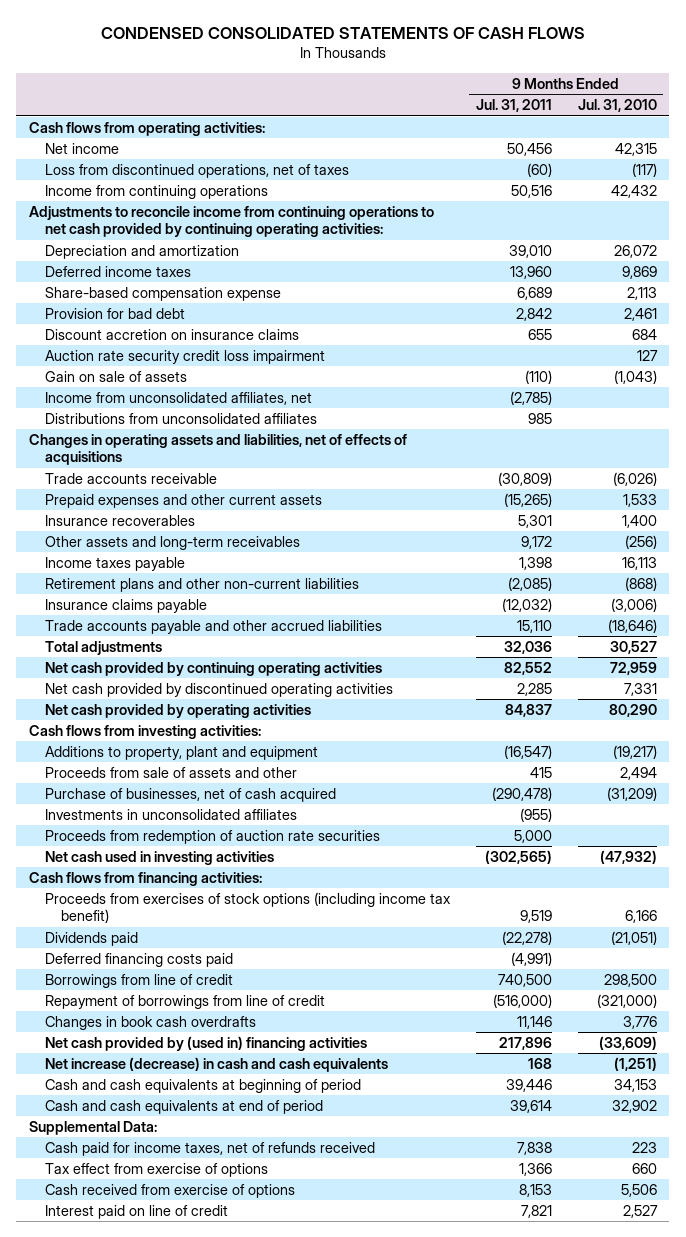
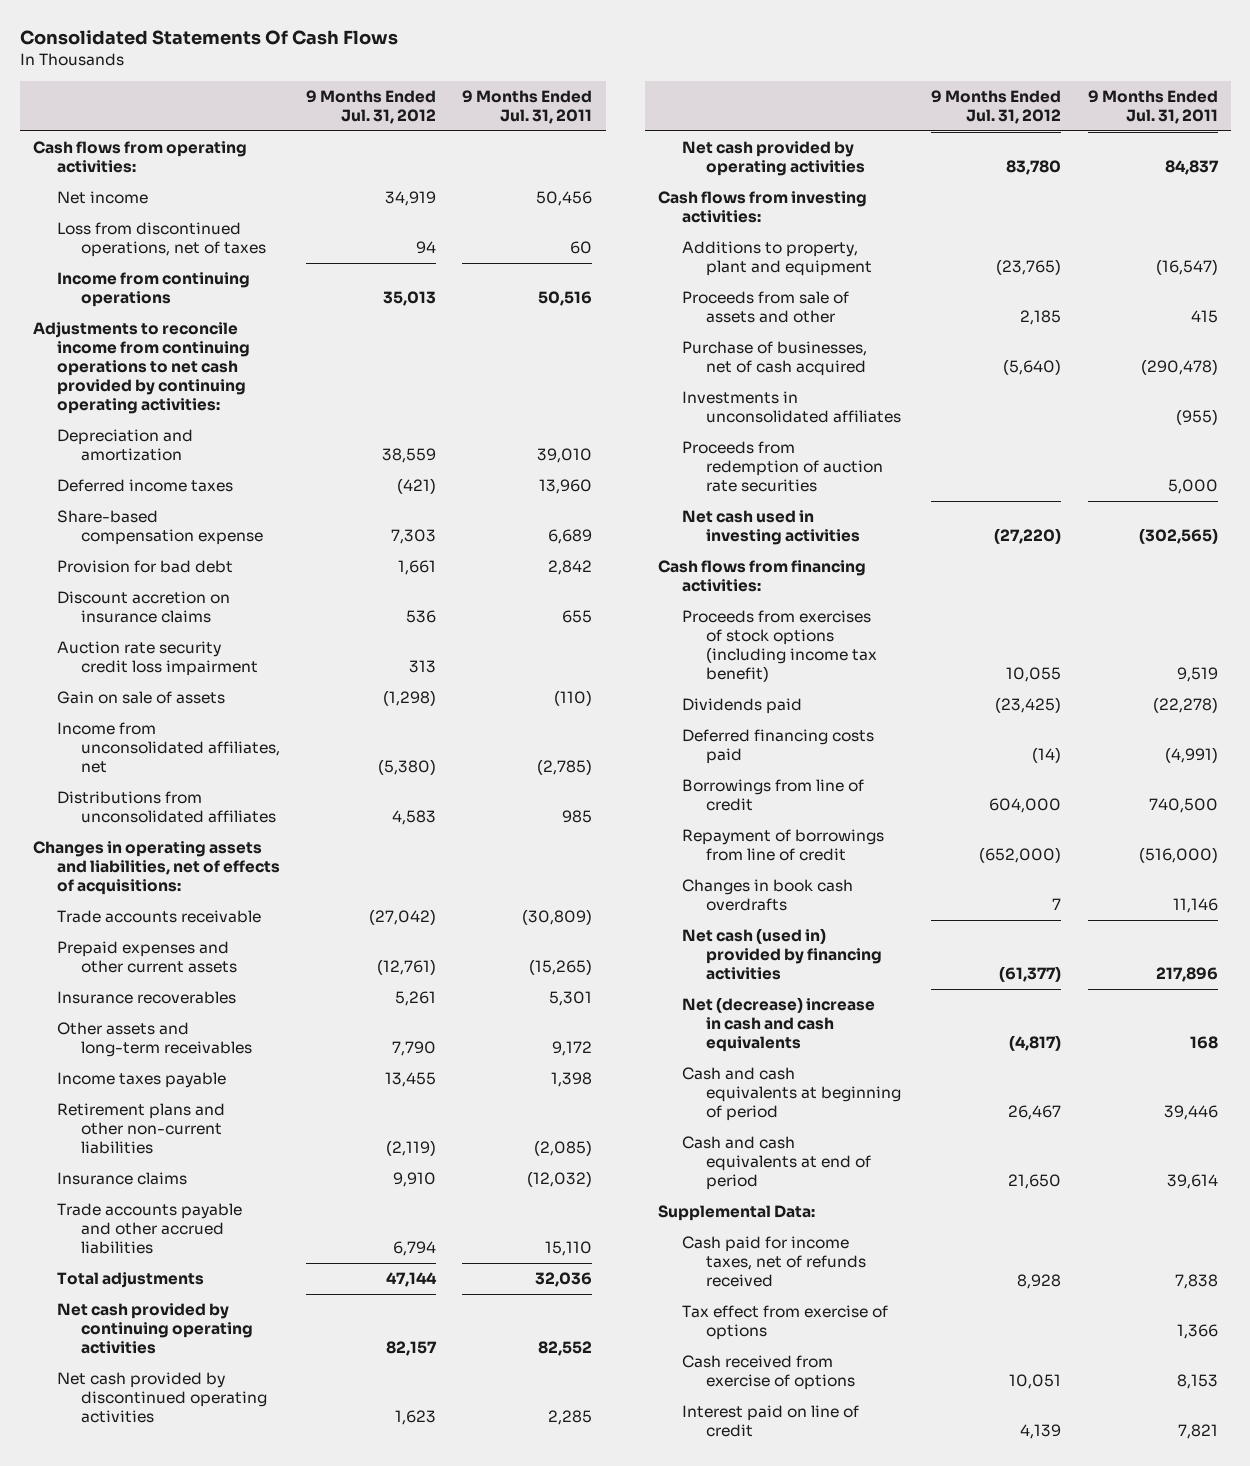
- CONDENSED CONSOLIDATED STATEMENTS OF CASH FLOWS
+ Consolidated Statements Of Cash Flows
- | 9 Months Ended Jul. 31, 2011 | 9 Months Ended Jul. 31, 2010
+ | 9 Months Ended Jul. 31, 2012 | 9 Months Ended Jul. 31, 2011
- Loss from discontinued operations, net of taxes | (60) | (117)
+ Loss from discontinued operations, net of taxes | 94 | 60
- Changes in operating assets and liabilities, net of effects of acquisitions
+ Changes in operating assets and liabilities, net of effects of acquisitions:
- Insurance claims payable | (12,032) | (3,006)
+ Insurance claims | 9,910 | (12,032)
- Net cash provided by (used in) financing activities | 217,896 | (33,609)
- Net increase (decrease) in cash and cash equivalents | 168 | (1,251)
+ Net cash (used in) provided by financing activities | (61,377) | 217,896
+ Net (decrease) increase in cash and cash equivalents | (4,817) | 168

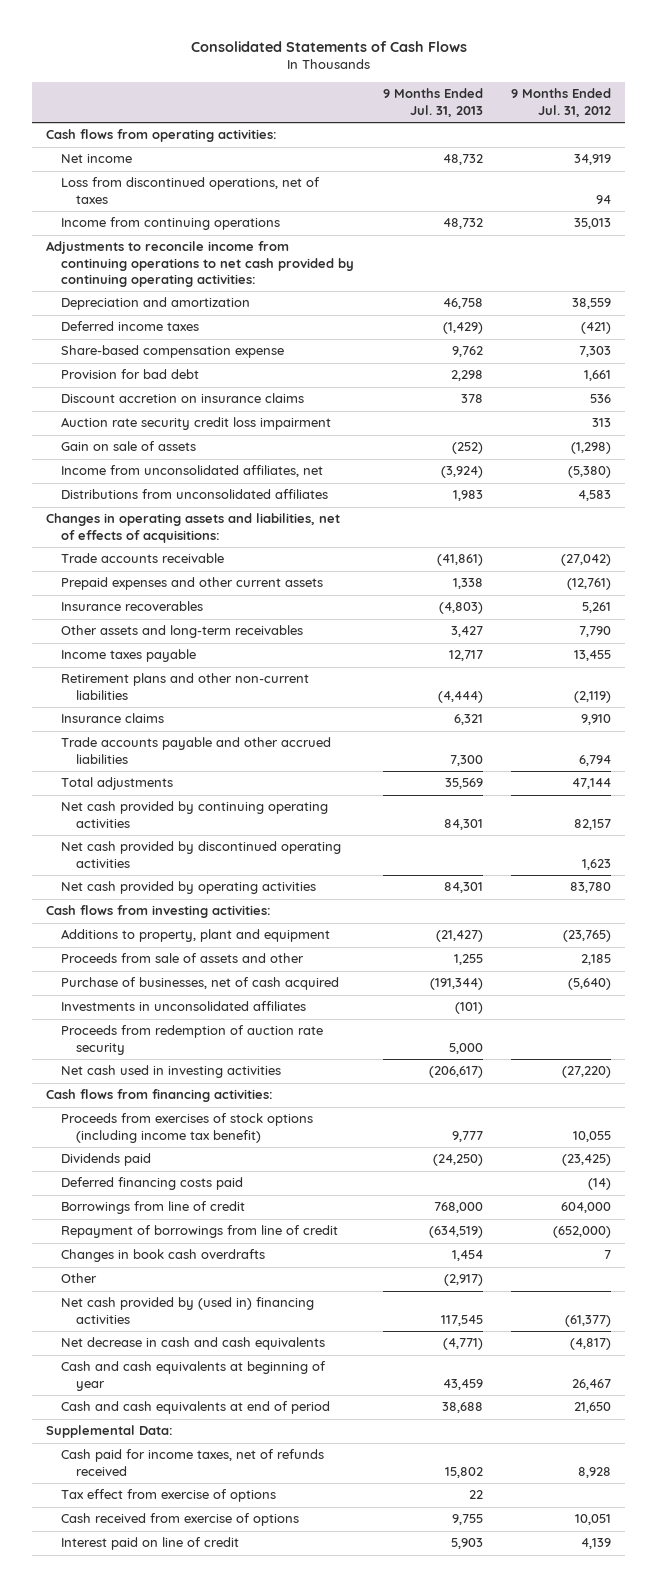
- Consolidated Statements Of Cash Flows
+ Consolidated Statements of Cash Flows
- | 9 Months Ended Jul. 31, 2012 | 9 Months Ended Jul. 31, 2011
+ | 9 Months Ended Jul. 31, 2013 | 9 Months Ended Jul. 31, 2012
- Proceeds from redemption of auction rate securities | | 5,000
+ Proceeds from redemption of auction rate security | 5,000 |
- Net cash (used in) provided by financing activities | (61,377) | 217,896
- Net (decrease) increase in cash and cash equivalents | (4,817) | 168
- Cash and cash equivalents at beginning of period | 26,467 | 39,446
+ Other | (2,917) |
+ Net cash provided by (used in) financing activities | 117,545 | (61,377)
+ Net decrease in cash and cash equivalents | (4,771) | (4,817)
+ Cash and cash equivalents at beginning of year | 43,459 | 26,467

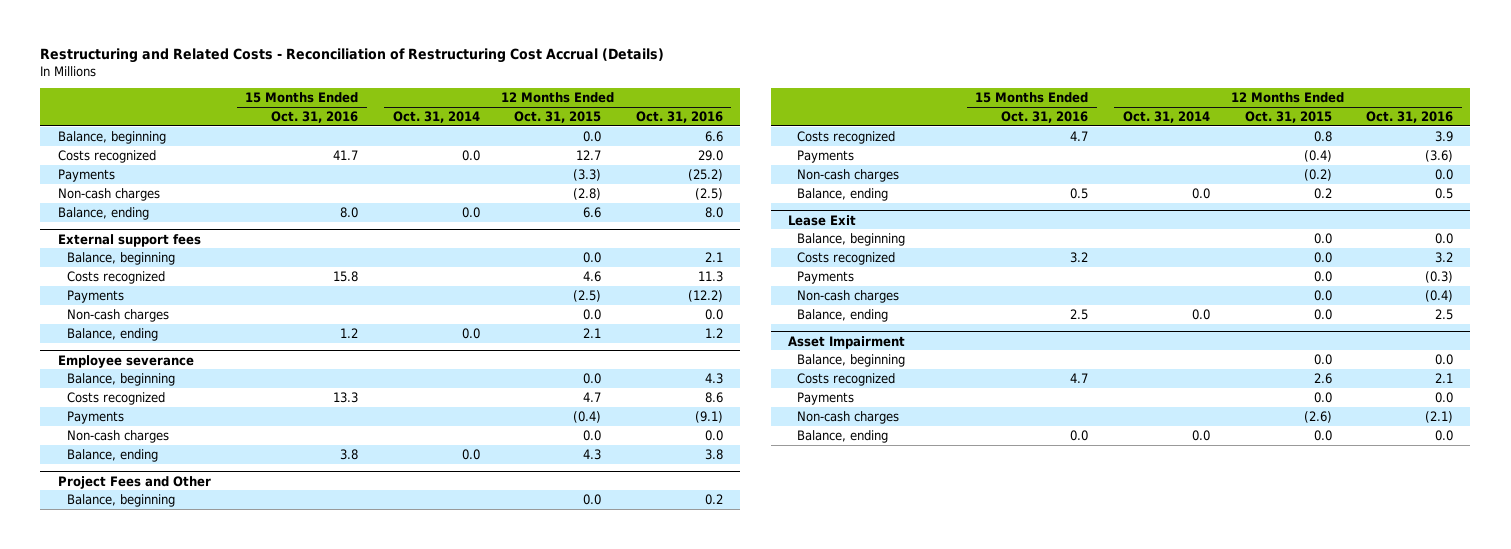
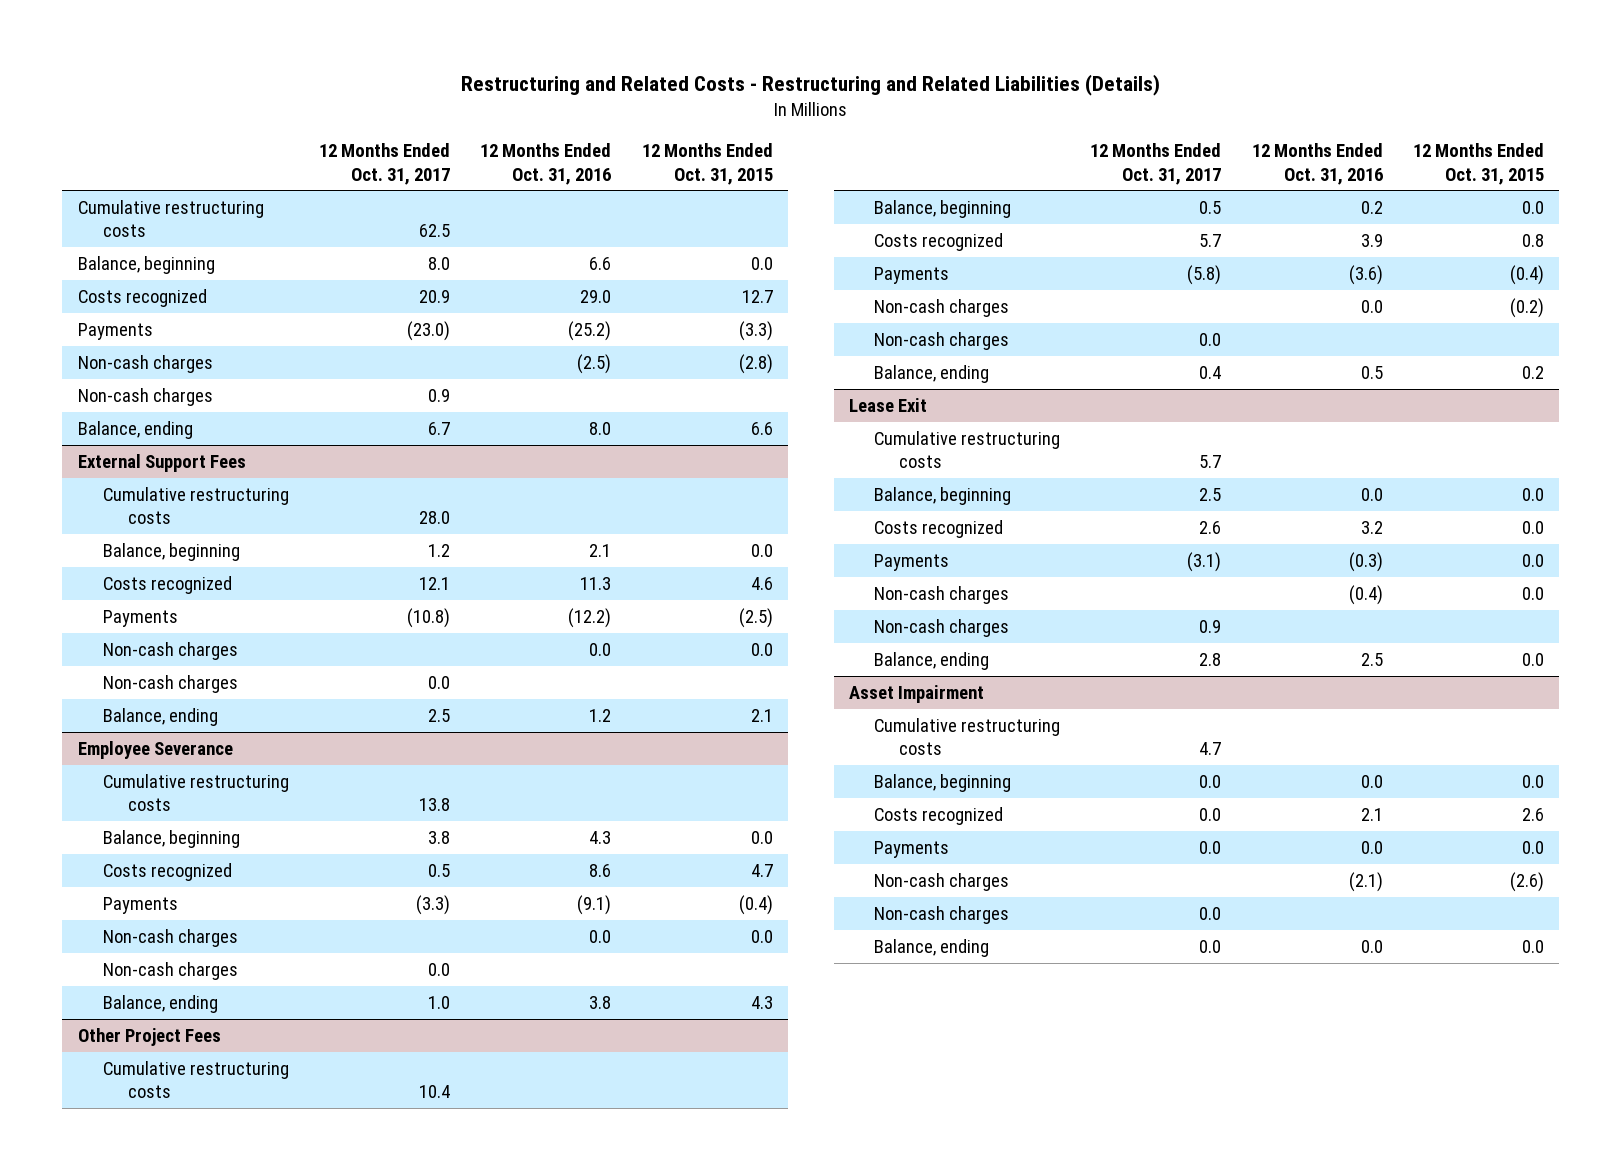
- Restructuring and Related Costs - Reconciliation of Restructuring Cost Accrual (Details)
+ Restructuring and Related Costs - Restructuring and Related Liabilities (Details)
- | 15 Months Ended Oct. 31, 2016 | 12 Months Ended Oct. 31, 2014 | 12 Months Ended Oct. 31, 2015 | 12 Months Ended Oct. 31, 2016
+ | 12 Months Ended Oct. 31, 2017 | 12 Months Ended Oct. 31, 2016 | 12 Months Ended Oct. 31, 2015
+ Cumulative restructuring costs | 62.5 | |
+ Non-cash charges | 0.9 | |
- External support fees
+ External Support Fees
+ Cumulative restructuring costs | 28.0 | |
+ Non-cash charges | 0.0 | |
- Employee severance
+ Employee Severance
+ Cumulative restructuring costs | 13.8 | |
+ Non-cash charges | 0.0 | |
- Project Fees and Other
+ Other Project Fees
+ Cumulative restructuring costs | 10.4 | |
+ Non-cash charges | 0.0 | |
@ Lease Exit
+ Cumulative restructuring costs | 5.7 | |
+ Non-cash charges | 0.9 | |
@ Asset Impairment
+ Cumulative restructuring costs | 4.7 | |
+ Non-cash charges | 0.0 | |

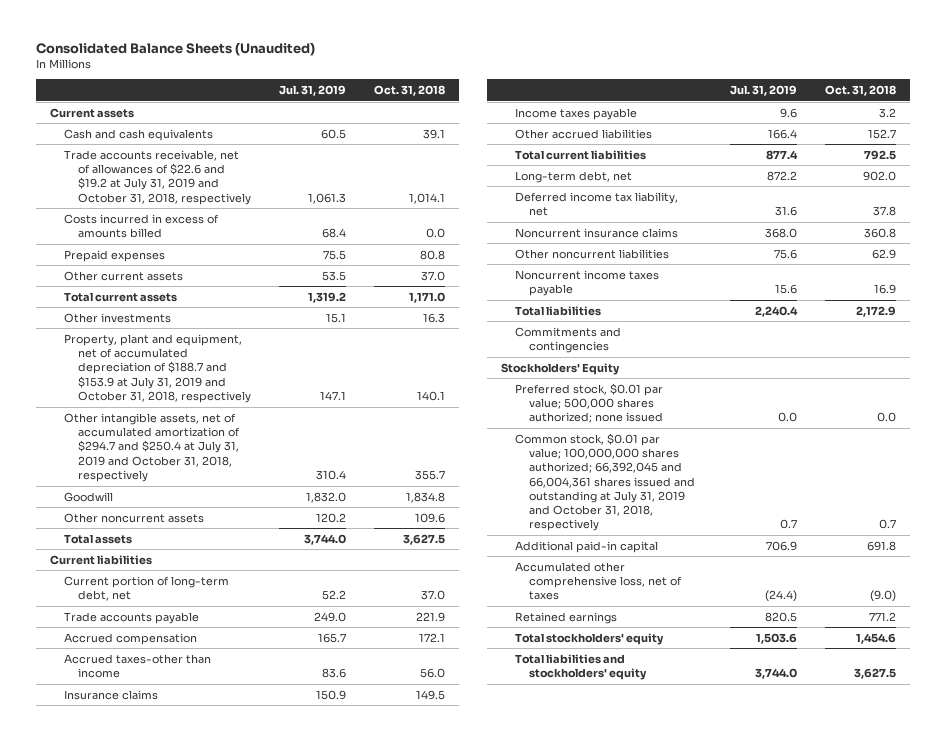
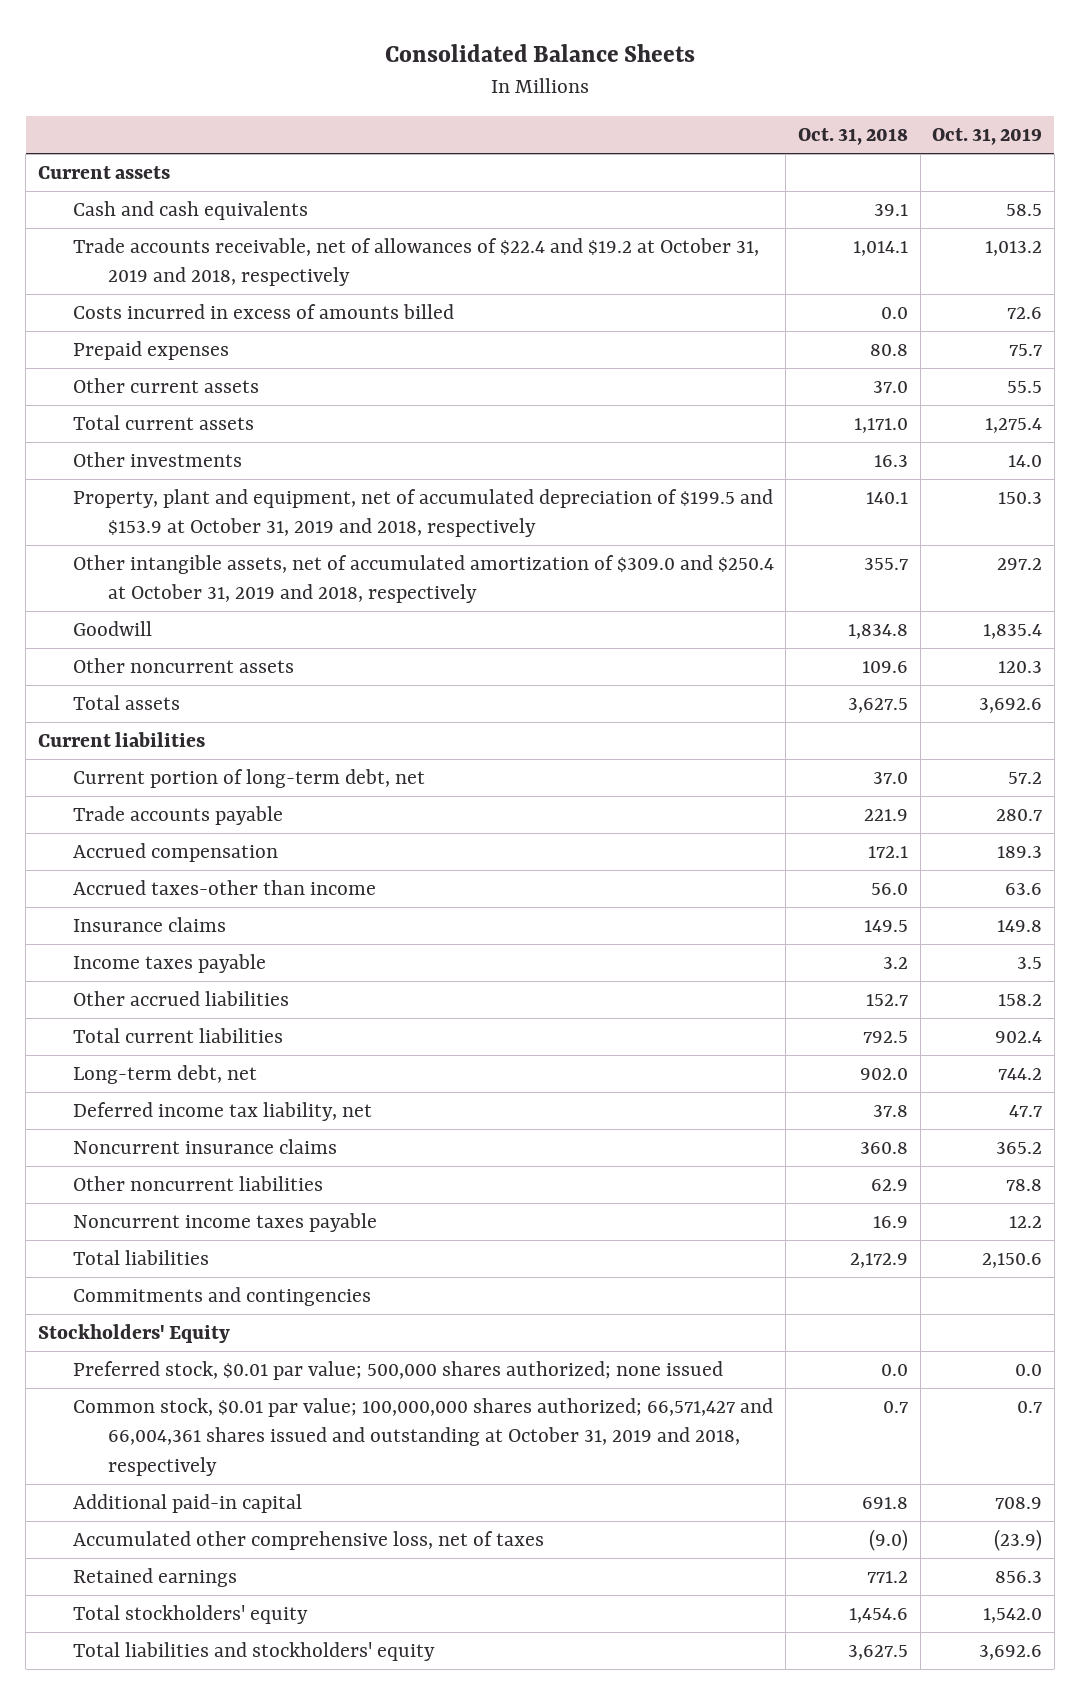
- Consolidated Balance Sheets (Unaudited)
+ Consolidated Balance Sheets
- | Jul. 31, 2019 | Oct. 31, 2018
+ | Oct. 31, 2018 | Oct. 31, 2019
- Trade accounts receivable, net of allowances of $22.6 and $19.2 at July 31, 2019 and October 31, 2018, respectively | 1,061.3 | 1,014.1
+ Trade accounts receivable, net of allowances of $22.4 and $19.2 at October 31, 2019 and 2018, respectively | 1,014.1 | 1,013.2
- Property, plant and equipment, net of accumulated depreciation of $188.7 and $153.9 at July 31, 2019 and October 31, 2018, respectively | 147.1 | 140.1
- Other intangible assets, net of accumulated amortization of $294.7 and $250.4 at July 31, 2019 and October 31, 2018, respectively | 310.4 | 355.7
+ Property, plant and equipment, net of accumulated depreciation of $199.5 and $153.9 at October 31, 2019 and 2018, respectively | 140.1 | 150.3
+ Other intangible assets, net of accumulated amortization of $309.0 and $250.4 at October 31, 2019 and 2018, respectively | 355.7 | 297.2
- Common stock, $0.01 par value; 100,000,000 shares authorized; 66,392,045 and 66,004,361 shares issued and outstanding at July 31, 2019 and October 31, 2018, respectively | 0.7 | 0.7
+ Common stock, $0.01 par value; 100,000,000 shares authorized; 66,571,427 and 66,004,361 shares issued and outstanding at October 31, 2019 and 2018, respectively | 0.7 | 0.7

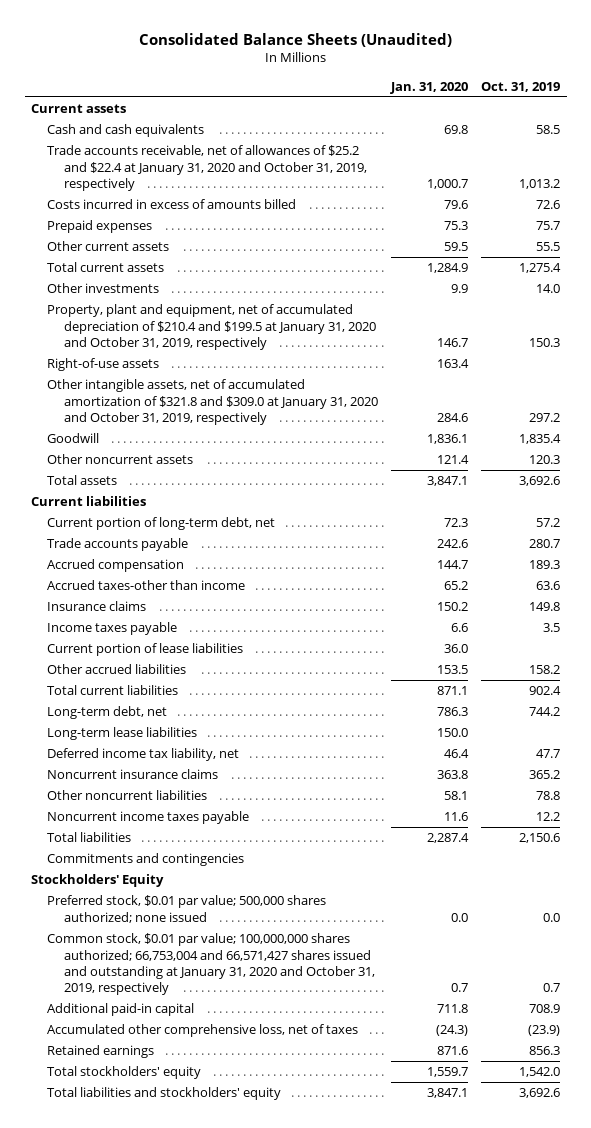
- Consolidated Balance Sheets
+ Consolidated Balance Sheets (Unaudited)
- | Oct. 31, 2018 | Oct. 31, 2019
+ | Jan. 31, 2020 | Oct. 31, 2019
- Trade accounts receivable, net of allowances of $22.4 and $19.2 at October 31, 2019 and 2018, respectively | 1,014.1 | 1,013.2
+ Trade accounts receivable, net of allowances of $25.2 and $22.4 at January 31, 2020 and October 31, 2019, respectively | 1,000.7 | 1,013.2
- Property, plant and equipment, net of accumulated depreciation of $199.5 and $153.9 at October 31, 2019 and 2018, respectively | 140.1 | 150.3
- Other intangible assets, net of accumulated amortization of $309.0 and $250.4 at October 31, 2019 and 2018, respectively | 355.7 | 297.2
+ Property, plant and equipment, net of accumulated depreciation of $210.4 and $199.5 at January 31, 2020 and October 31, 2019, respectively | 146.7 | 150.3
+ Right-of-use assets | 163.4 |
+ Other intangible assets, net of accumulated amortization of $321.8 and $309.0 at January 31, 2020 and October 31, 2019, respectively | 284.6 | 297.2
+ Current portion of lease liabilities | 36.0 |
+ Long-term lease liabilities | 150.0 |
- Common stock, $0.01 par value; 100,000,000 shares authorized; 66,571,427 and 66,004,361 shares issued and outstanding at October 31, 2019 and 2018, respectively | 0.7 | 0.7
+ Common stock, $0.01 par value; 100,000,000 shares authorized; 66,753,004 and 66,571,427 shares issued and outstanding at January 31, 2020 and October 31, 2019, respectively | 0.7 | 0.7

